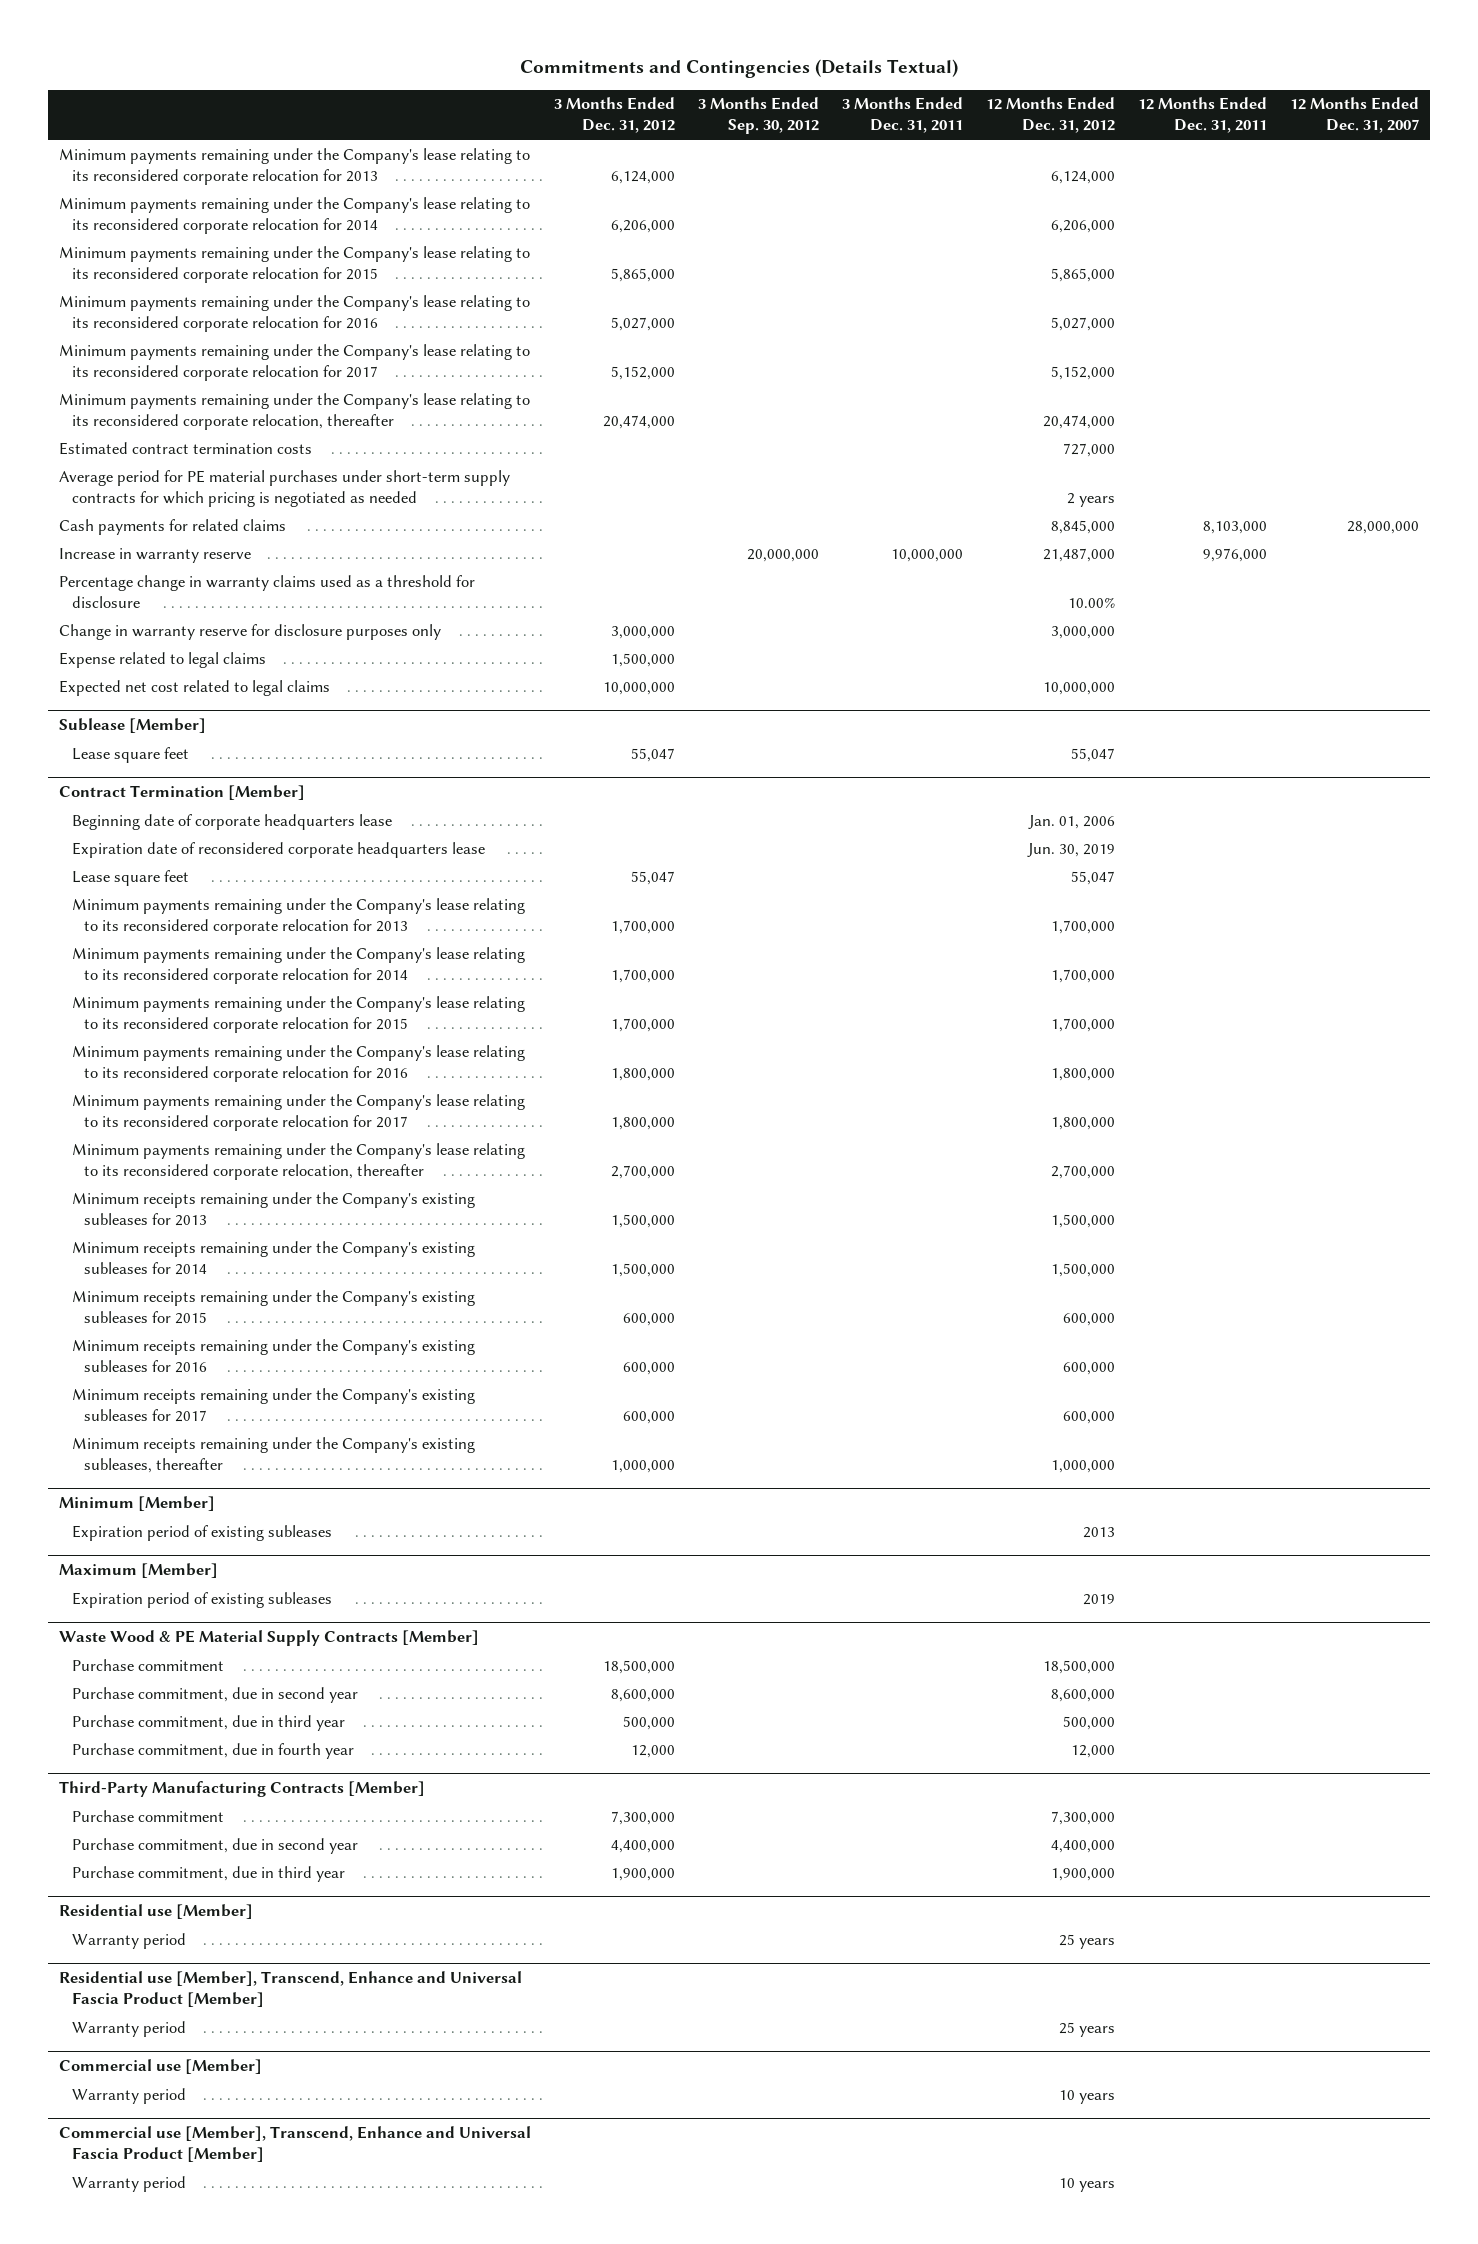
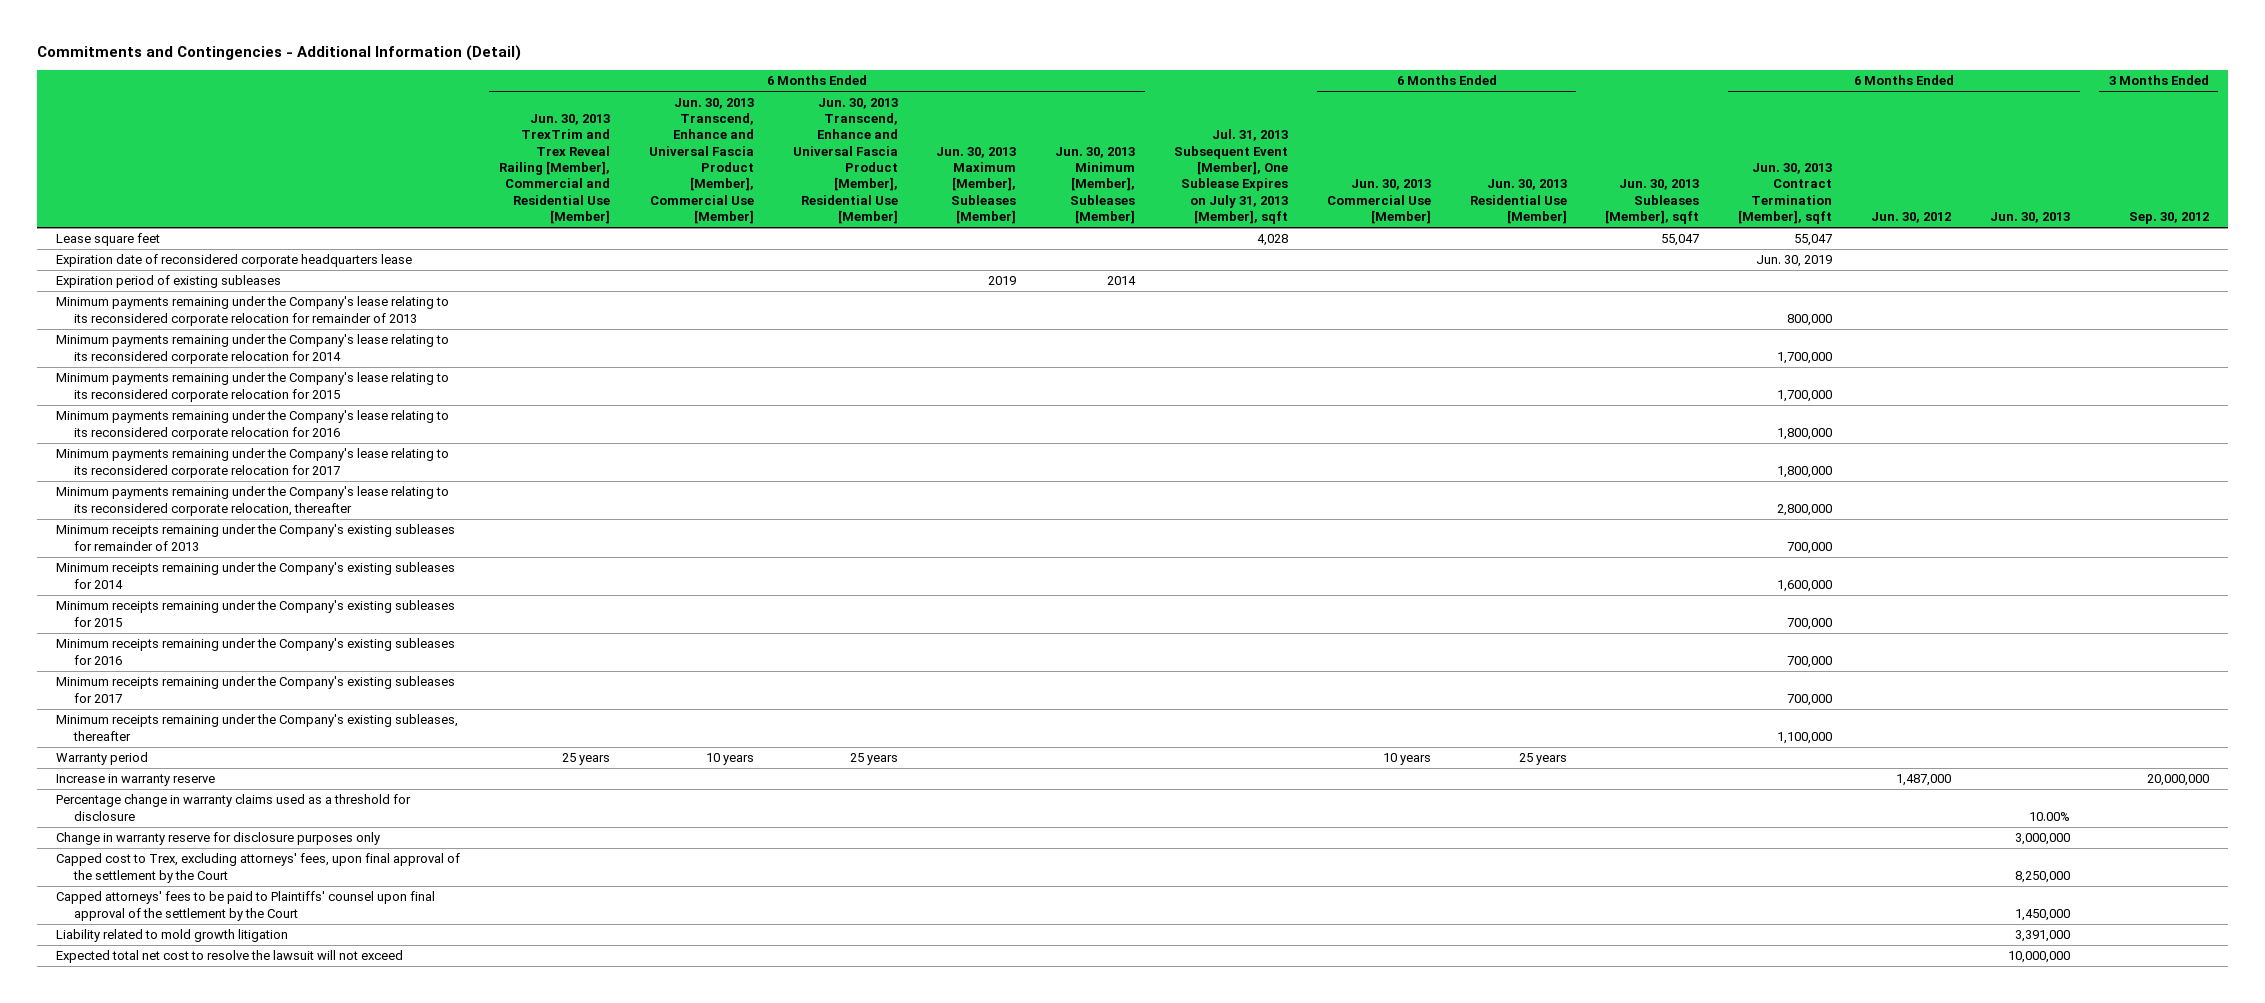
- Commitments and Contingencies (Details Textual)
+ Commitments and Contingencies - Additional Information (Detail)
- | 3 Months Ended Dec. 31, 2012 | 3 Months Ended Sep. 30, 2012 | 3 Months Ended Dec. 31, 2011 | 12 Months Ended Dec. 31, 2012 | 12 Months Ended Dec. 31, 2011 | 12 Months Ended Dec. 31, 2007
+ | 6 Months Ended Jun. 30, 2013 TrexTrim and Trex Reveal Railing [Member], Commercial and Residential Use [Member] | 6 Months Ended Jun. 30, 2013 Transcend, Enhance and Universal Fascia Product [Member], Commercial Use [Member] | 6 Months Ended Jun. 30, 2013 Transcend, Enhance and Universal Fascia Product [Member], Residential Use [Member] | 6 Months Ended Jun. 30, 2013 Maximum [Member], Subleases [Member] | 6 Months Ended Jun. 30, 2013 Minimum [Member], Subleases [Member] | Jul. 31, 2013 Subsequent Event [Member], One Sublease Expires on July 31, 2013 [Member], sqft | 6 Months Ended Jun. 30, 2013 Commercial Use [Member] | 6 Months Ended Jun. 30, 2013 Residential Use [Member] | Jun. 30, 2013 Subleases [Member], sqft | 6 Months Ended Jun. 30, 2013 Contract Termination [Member], sqft | 6 Months Ended Jun. 30, 2012 | 6 Months Ended Jun. 30, 2013 | 3 Months Ended Sep. 30, 2012
- Minimum payments remaining under the Company's lease relating to its reconsidered corporate relocation for 2013 | 6,124,000 | | | 6,124,000 | |
+ Lease square feet | | | | | | 4,028 | | | 55,047 | 55,047 | | |
+ Expiration date of reconsidered corporate headquarters lease | | | | | | | | | | Jun. 30, 2019 | | |
+ Expiration period of existing subleases | | | | 2019 | 2014 | | | | | | | |
+ Minimum payments remaining under the Company's lease relating to its reconsidered corporate relocation for remainder of 2013 | | | | | | | | | | 800,000 | | |
- Estimated contract termination costs | | | | 727,000 | |
- Average period for PE material purchases under short-term supply contracts for which pricing is negotiated as needed | | | | 2 years | |
- Cash payments for related claims | | | | 8,845,000 | 8,103,000 | 28,000,000
+ Minimum receipts remaining under the Company's existing subleases for remainder of 2013 | | | | | | | | | | 700,000 | | |
+ Minimum receipts remaining under the Company's existing subleases for 2014 | | | | | | | | | | 1,600,000 | | |
+ Minimum receipts remaining under the Company's existing subleases for 2015 | | | | | | | | | | 700,000 | | |
+ Minimum receipts remaining under the Company's existing subleases for 2016 | | | | | | | | | | 700,000 | | |
+ Minimum receipts remaining under the Company's existing subleases for 2017 | | | | | | | | | | 700,000 | | |
+ Minimum receipts remaining under the Company's existing subleases, thereafter | | | | | | | | | | 1,100,000 | | |
+ Warranty period | 25 years | 10 years | 25 years | | | | 10 years | 25 years | | | | |
- Expense related to legal claims | 1,500,000 | | | | |
- Expected net cost related to legal claims | 10,000,000 | | | 10,000,000 | |
- Sublease [Member]
- Lease square feet | 55,047 | | | 55,047 | |
- Contract Termination [Member]
- Beginning date of corporate headquarters lease | | | | Jan. 01, 2006 | |
- Expiration date of reconsidered corporate headquarters lease | | | | Jun. 30, 2019 | |
- Lease square feet | 55,047 | | | 55,047 | |
- Minimum payments remaining under the Company's lease relating to its reconsidered corporate relocation for 2013 | 1,700,000 | | | 1,700,000 | |
- Minimum payments remaining under the Company's lease relating to its reconsidered corporate relocation for 2014 | 1,700,000 | | | 1,700,000 | |
- Minimum payments remaining under the Company's lease relating to its reconsidered corporate relocation for 2015 | 1,700,000 | | | 1,700,000 | |
- Minimum payments remaining under the Company's lease relating to its reconsidered corporate relocation for 2016 | 1,800,000 | | | 1,800,000 | |
- Minimum payments remaining under the Company's lease relating to its reconsidered corporate relocation for 2017 | 1,800,000 | | | 1,800,000 | |
- Minimum payments remaining under the Company's lease relating to its reconsidered corporate relocation, thereafter | 2,700,000 | | | 2,700,000 | |
- Minimum receipts remaining under the Company's existing subleases for 2013 | 1,500,000 | | | 1,500,000 | |
- Minimum receipts remaining under the Company's existing subleases for 2014 | 1,500,000 | | | 1,500,000 | |
- Minimum receipts remaining under the Company's existing subleases for 2015 | 600,000 | | | 600,000 | |
- Minimum receipts remaining under the Company's existing subleases for 2016 | 600,000 | | | 600,000 | |
- Minimum receipts remaining under the Company's existing subleases for 2017 | 600,000 | | | 600,000 | |
- Minimum receipts remaining under the Company's existing subleases, thereafter | 1,000,000 | | | 1,000,000 | |
- Minimum [Member]
- Expiration period of existing subleases | | | | 2013 | |
- Maximum [Member]
- Expiration period of existing subleases | | | | 2019 | |
- Waste Wood & PE Material Supply Contracts [Member]
- Purchase commitment | 18,500,000 | | | 18,500,000 | |
- Purchase commitment, due in second year | 8,600,000 | | | 8,600,000 | |
- Purchase commitment, due in third year | 500,000 | | | 500,000 | |
- Purchase commitment, due in fourth year | 12,000 | | | 12,000 | |
- Third-Party Manufacturing Contracts [Member]
- Purchase commitment | 7,300,000 | | | 7,300,000 | |
- Purchase commitment, due in second year | 4,400,000 | | | 4,400,000 | |
- Purchase commitment, due in third year | 1,900,000 | | | 1,900,000 | |
- Residential use [Member]
- Warranty period | | | | 25 years | |
- Residential use [Member], Transcend, Enhance and Universal Fascia Product [Member]
- Warranty period | | | | 25 years | |
- Commercial use [Member]
- Warranty period | | | | 10 years | |
- Commercial use [Member], Transcend, Enhance and Universal Fascia Product [Member]
- Warranty period | | | | 10 years | |
+ Capped cost to Trex, excluding attorneys' fees, upon final approval of the settlement by the Court | | | | | | | | | | | | 8,250,000 |
+ Capped attorneys' fees to be paid to Plaintiffs' counsel upon final approval of the settlement by the Court | | | | | | | | | | | | 1,450,000 |
+ Liability related to mold growth litigation | | | | | | | | | | | | 3,391,000 |
+ Expected total net cost to resolve the lawsuit will not exceed | | | | | | | | | | | | 10,000,000 |

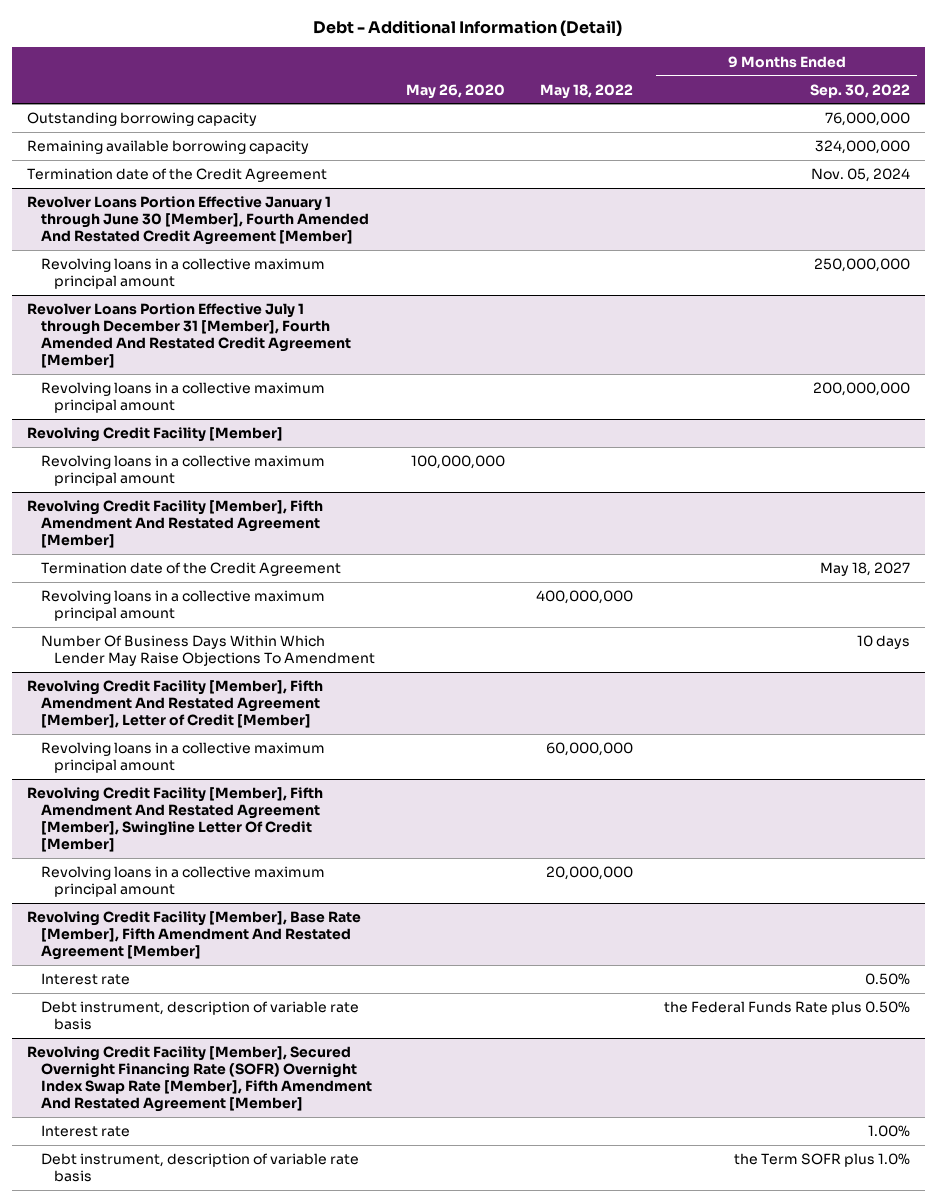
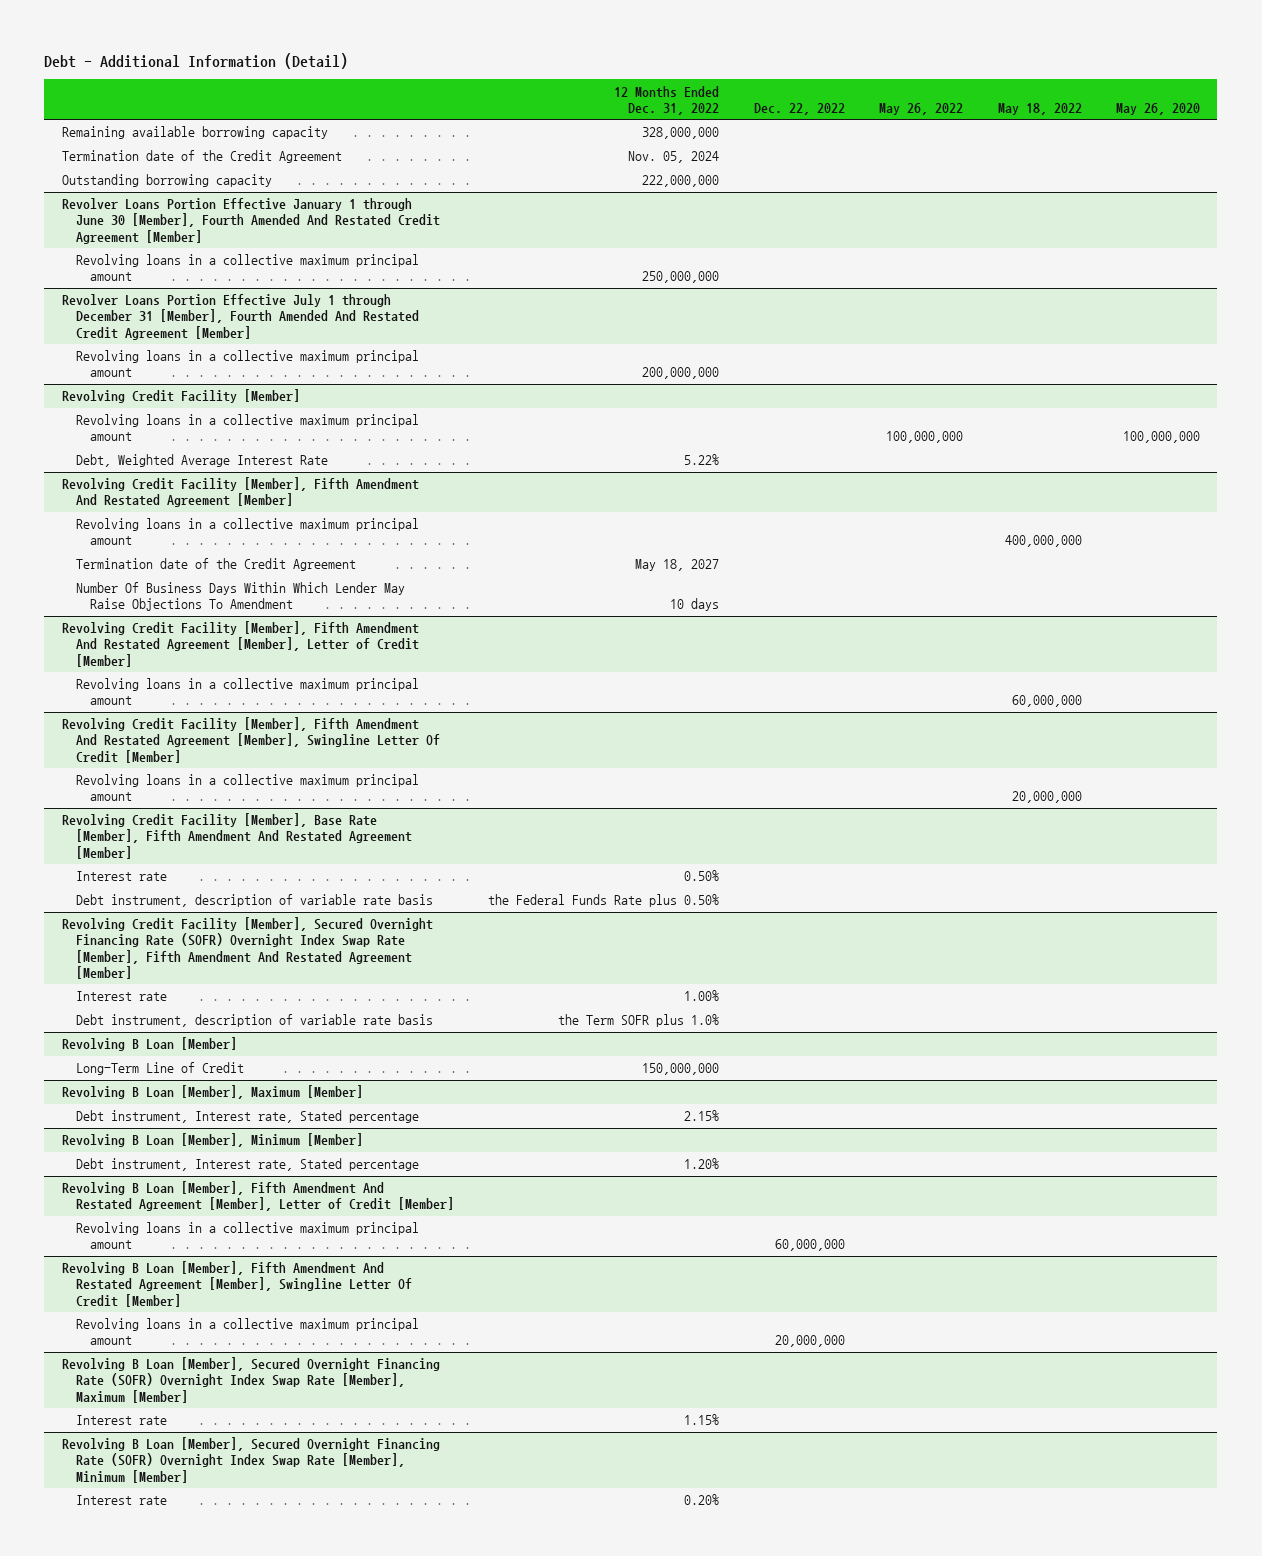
- | May 26, 2020 | May 18, 2022 | 9 Months Ended Sep. 30, 2022
+ | 12 Months Ended Dec. 31, 2022 | Dec. 22, 2022 | May 26, 2022 | May 18, 2022 | May 26, 2020
moved down: Outstanding borrowing capacity | 222,000,000 | | | |
@ Revolving Credit Facility [Member]
+ Debt, Weighted Average Interest Rate | 5.22% | | | |
@ Revolving Credit Facility [Member], Fifth Amendment And Restated Agreement [Member]
moved down: Termination date of the Credit Agreement | May 18, 2027 | | | |
+ Revolving B Loan [Member]
+ Long-Term Line of Credit | 150,000,000 | | | |
+ Revolving B Loan [Member], Maximum [Member]
+ Debt instrument, Interest rate, Stated percentage | 2.15% | | | |
+ Revolving B Loan [Member], Minimum [Member]
+ Debt instrument, Interest rate, Stated percentage | 1.20% | | | |
+ Revolving B Loan [Member], Fifth Amendment And Restated Agreement [Member], Letter of Credit [Member]
+ Revolving loans in a collective maximum principal amount | | 60,000,000 | | |
+ Revolving B Loan [Member], Fifth Amendment And Restated Agreement [Member], Swingline Letter Of Credit [Member]
+ Revolving loans in a collective maximum principal amount | | 20,000,000 | | |
+ Revolving B Loan [Member], Secured Overnight Financing Rate (SOFR) Overnight Index Swap Rate [Member], Maximum [Member]
+ Interest rate | 1.15% | | | |
+ Revolving B Loan [Member], Secured Overnight Financing Rate (SOFR) Overnight Index Swap Rate [Member], Minimum [Member]
+ Interest rate | 0.20% | | | |

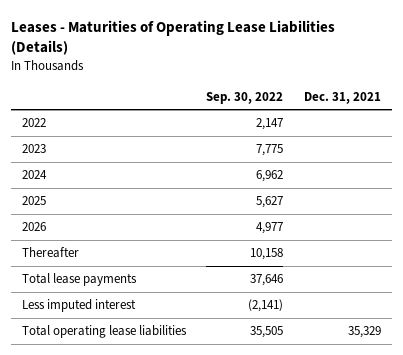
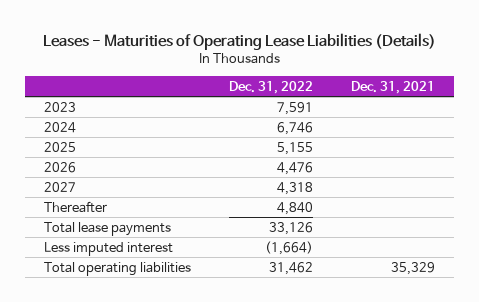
- | Sep. 30, 2022 | Dec. 31, 2021
+ | Dec. 31, 2022 | Dec. 31, 2021
- 2022 | 2,147 |
+ 2027 | 4,318 |
- Total operating lease liabilities | 35,505 | 35,329
+ Total operating liabilities | 31,462 | 35,329

